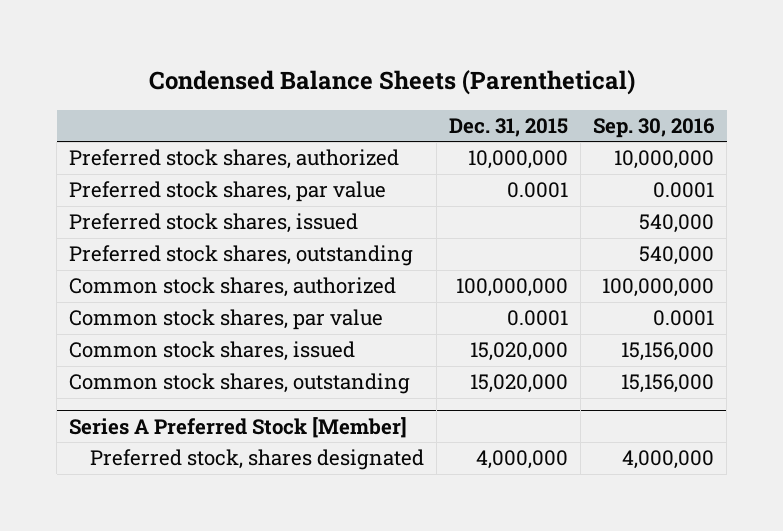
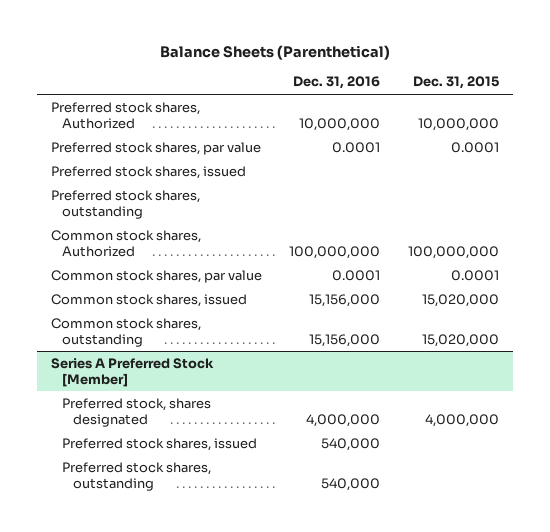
- Condensed Balance Sheets (Parenthetical)
+ Balance Sheets (Parenthetical)
- | Dec. 31, 2015 | Sep. 30, 2016
+ | Dec. 31, 2016 | Dec. 31, 2015
- Preferred stock shares, authorized | 10,000,000 | 10,000,000
+ Preferred stock shares, Authorized | 10,000,000 | 10,000,000
- Common stock shares, authorized | 100,000,000 | 100,000,000
+ Common stock shares, Authorized | 100,000,000 | 100,000,000
@ Series A Preferred Stock [Member]
+ Preferred stock shares, issued | 540,000 |
+ Preferred stock shares, outstanding | 540,000 |

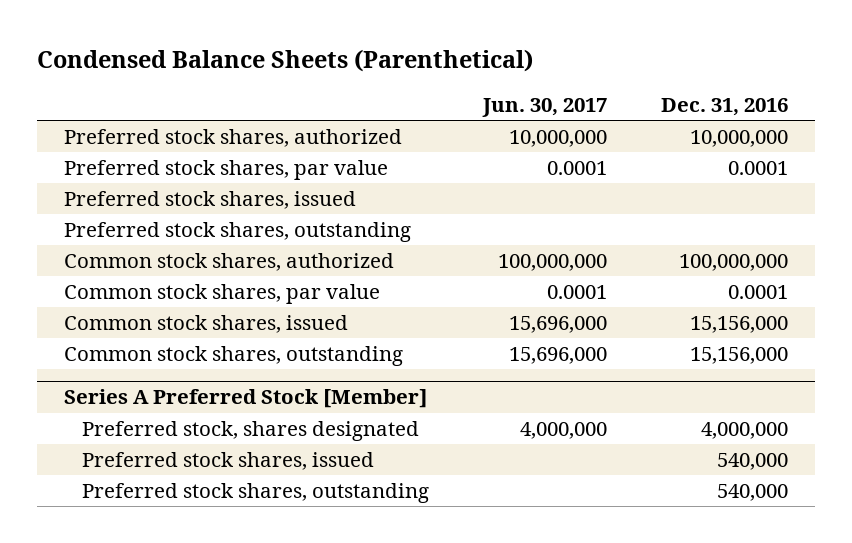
- Balance Sheets (Parenthetical)
+ Condensed Balance Sheets (Parenthetical)
- | Dec. 31, 2016 | Dec. 31, 2015
+ | Jun. 30, 2017 | Dec. 31, 2016
- Preferred stock shares, Authorized | 10,000,000 | 10,000,000
+ Preferred stock shares, authorized | 10,000,000 | 10,000,000
- Common stock shares, Authorized | 100,000,000 | 100,000,000
+ Common stock shares, authorized | 100,000,000 | 100,000,000

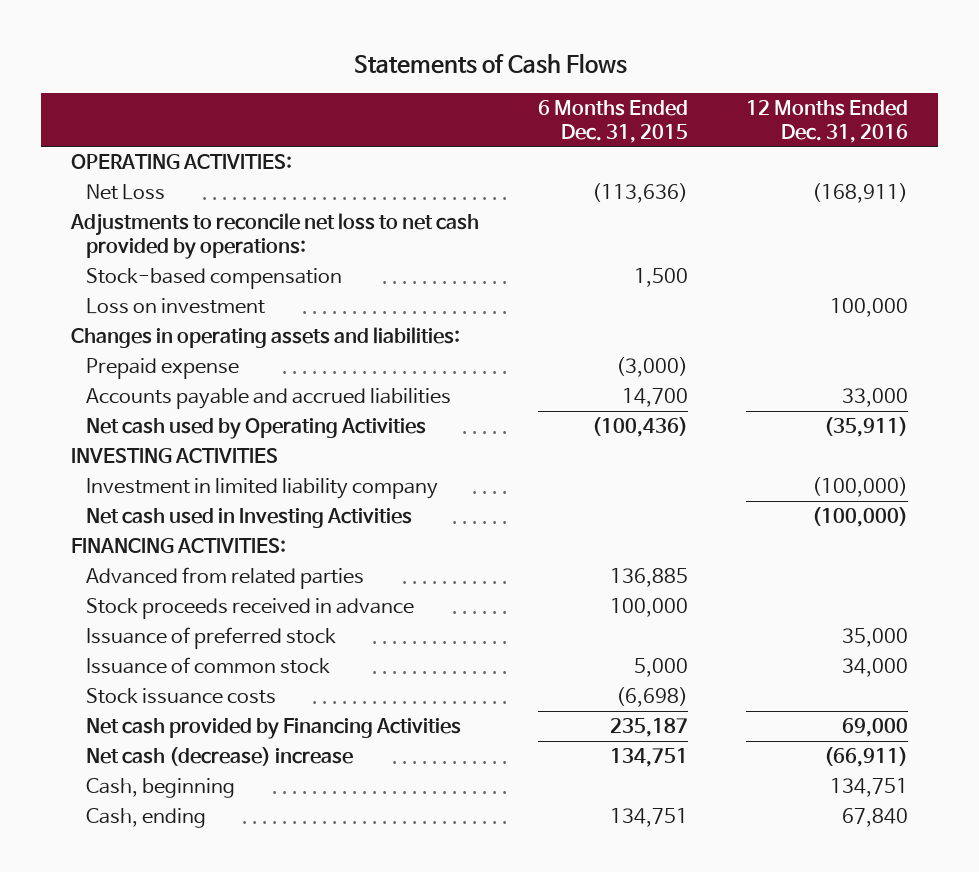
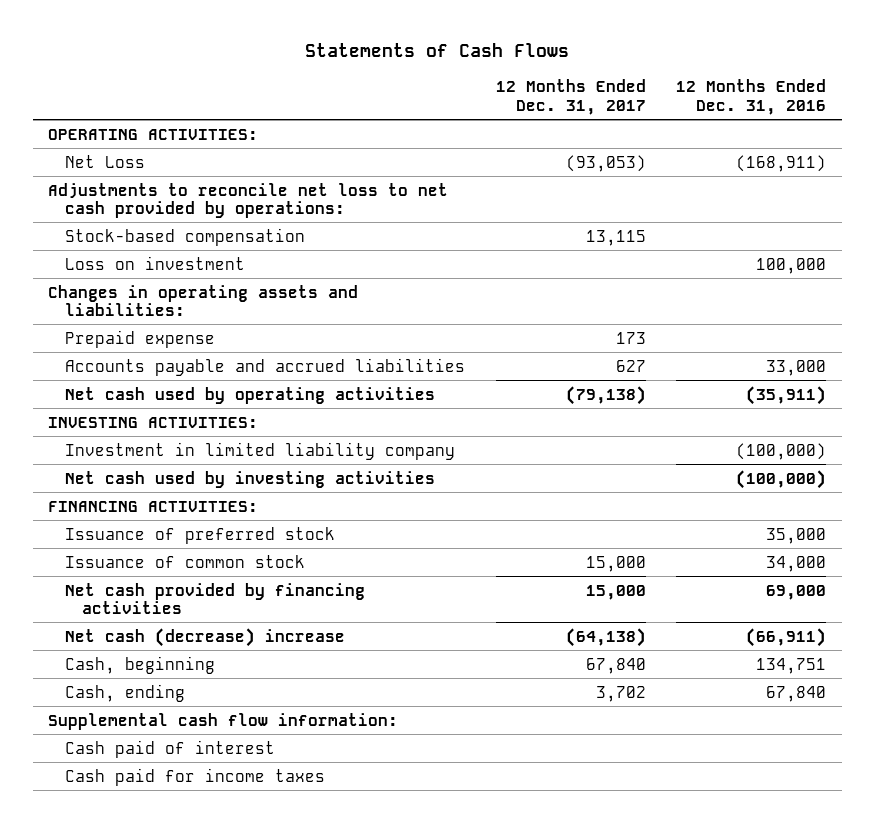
- | 6 Months Ended Dec. 31, 2015 | 12 Months Ended Dec. 31, 2016
+ | 12 Months Ended Dec. 31, 2017 | 12 Months Ended Dec. 31, 2016
- Net cash used by Operating Activities | (100,436) | (35,911)
- INVESTING ACTIVITIES
+ Net cash used by operating activities | (79,138) | (35,911)
+ INVESTING ACTIVITIES:
- Net cash used in Investing Activities | | (100,000)
+ Net cash used by investing activities | | (100,000)
- Advanced from related parties | 136,885 |
- Stock proceeds received in advance | 100,000 |
- Stock issuance costs | (6,698) |
- Net cash provided by Financing Activities | 235,187 | 69,000
+ Net cash provided by financing activities | 15,000 | 69,000
+ Supplemental cash flow information:
+ Cash paid of interest
+ Cash paid for income taxes

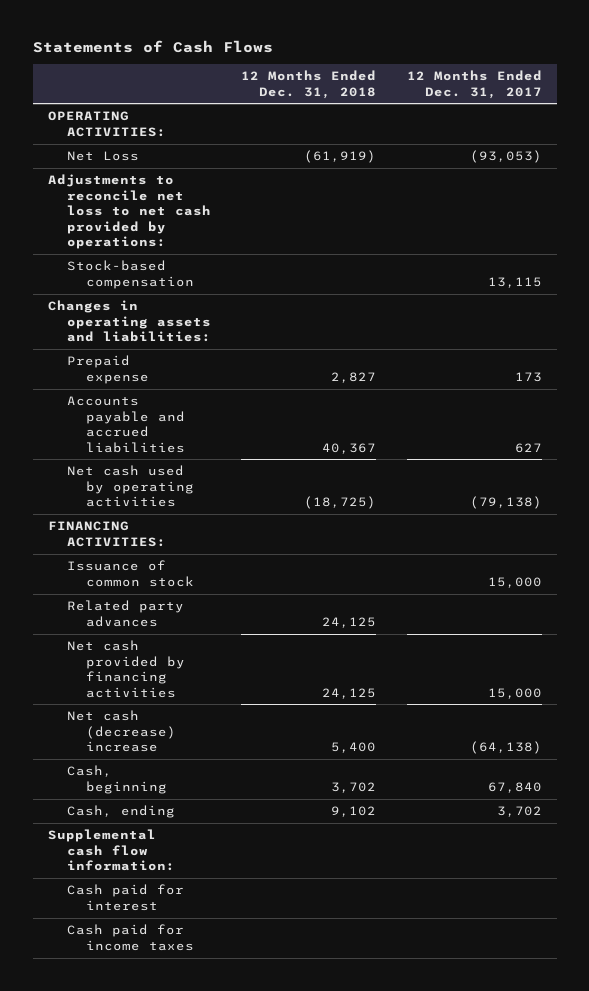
- | 12 Months Ended Dec. 31, 2017 | 12 Months Ended Dec. 31, 2016
+ | 12 Months Ended Dec. 31, 2018 | 12 Months Ended Dec. 31, 2017
- Loss on investment | | 100,000
- INVESTING ACTIVITIES:
- Investment in limited liability company | | (100,000)
- Net cash used by investing activities | | (100,000)
- Issuance of preferred stock | | 35,000
+ Related party advances | 24,125 |
- Cash paid of interest
+ Cash paid for interest

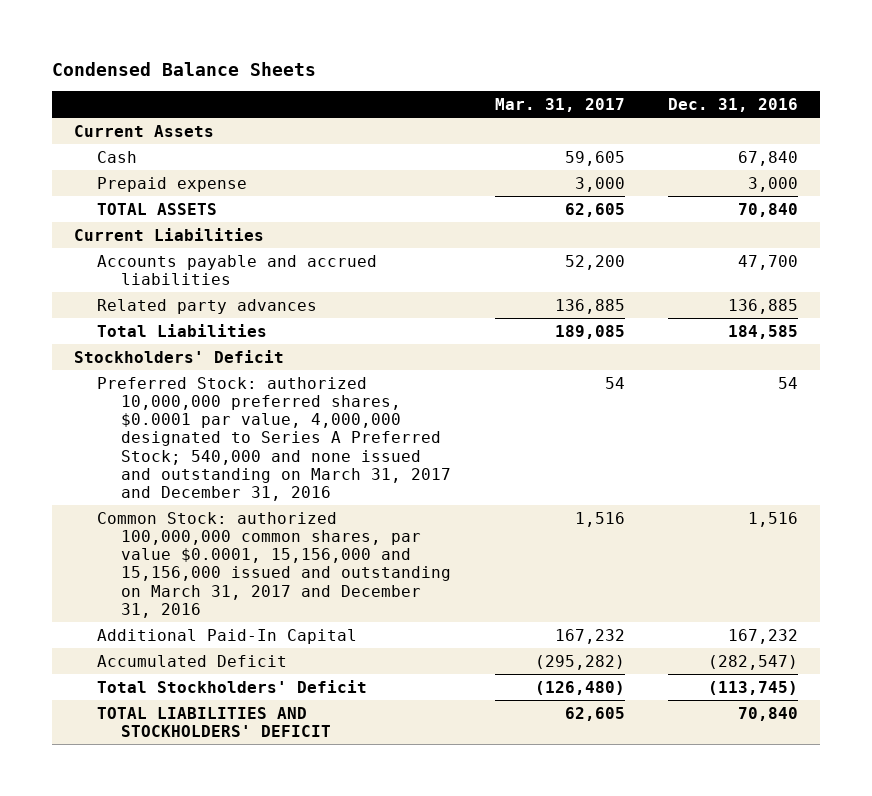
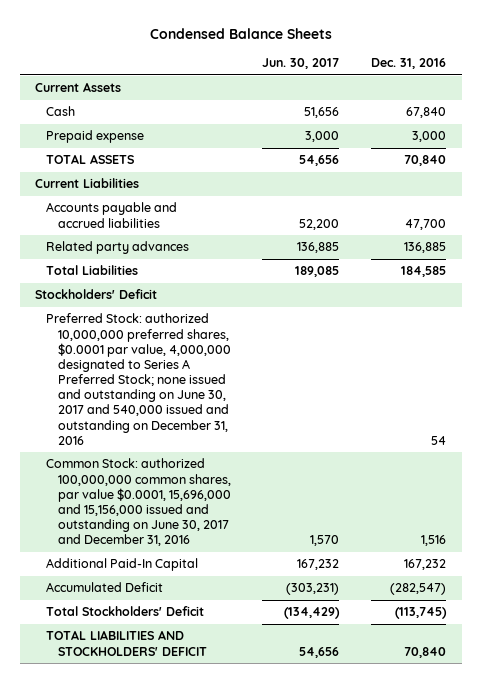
- | Mar. 31, 2017 | Dec. 31, 2016
+ | Jun. 30, 2017 | Dec. 31, 2016
- Preferred Stock: authorized 10,000,000 preferred shares, $0.0001 par value, 4,000,000 designated to Series A Preferred Stock; 540,000 and none issued and outstanding on March 31, 2017 and December 31, 2016 | 54 | 54
- Common Stock: authorized 100,000,000 common shares, par value $0.0001, 15,156,000 and 15,156,000 issued and outstanding on March 31, 2017 and December 31, 2016 | 1,516 | 1,516
+ Preferred Stock: authorized 10,000,000 preferred shares, $0.0001 par value, 4,000,000 designated to Series A Preferred Stock; none issued and outstanding on June 30, 2017 and 540,000 issued and outstanding on December 31, 2016 | | 54
+ Common Stock: authorized 100,000,000 common shares, par value $0.0001, 15,696,000 and 15,156,000 issued and outstanding on June 30, 2017 and December 31, 2016 | 1,570 | 1,516

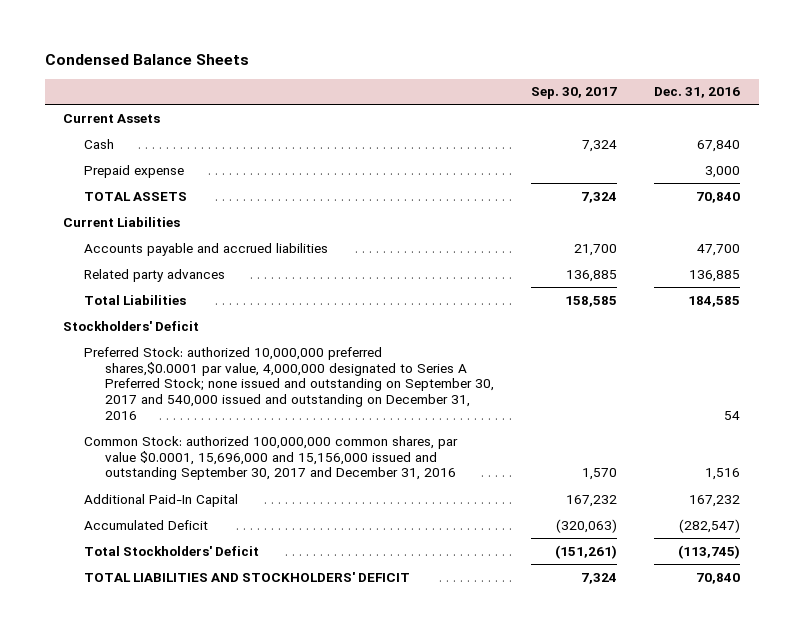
- | Jun. 30, 2017 | Dec. 31, 2016
+ | Sep. 30, 2017 | Dec. 31, 2016
- Preferred Stock: authorized 10,000,000 preferred shares, $0.0001 par value, 4,000,000 designated to Series A Preferred Stock; none issued and outstanding on June 30, 2017 and 540,000 issued and outstanding on December 31, 2016 | | 54
- Common Stock: authorized 100,000,000 common shares, par value $0.0001, 15,696,000 and 15,156,000 issued and outstanding on June 30, 2017 and December 31, 2016 | 1,570 | 1,516
+ Preferred Stock: authorized 10,000,000 preferred shares,$0.0001 par value, 4,000,000 designated to Series A Preferred Stock; none issued and outstanding on September 30, 2017 and 540,000 issued and outstanding on December 31, 2016 | | 54
+ Common Stock: authorized 100,000,000 common shares, par value $0.0001, 15,696,000 and 15,156,000 issued and outstanding September 30, 2017 and December 31, 2016 | 1,570 | 1,516

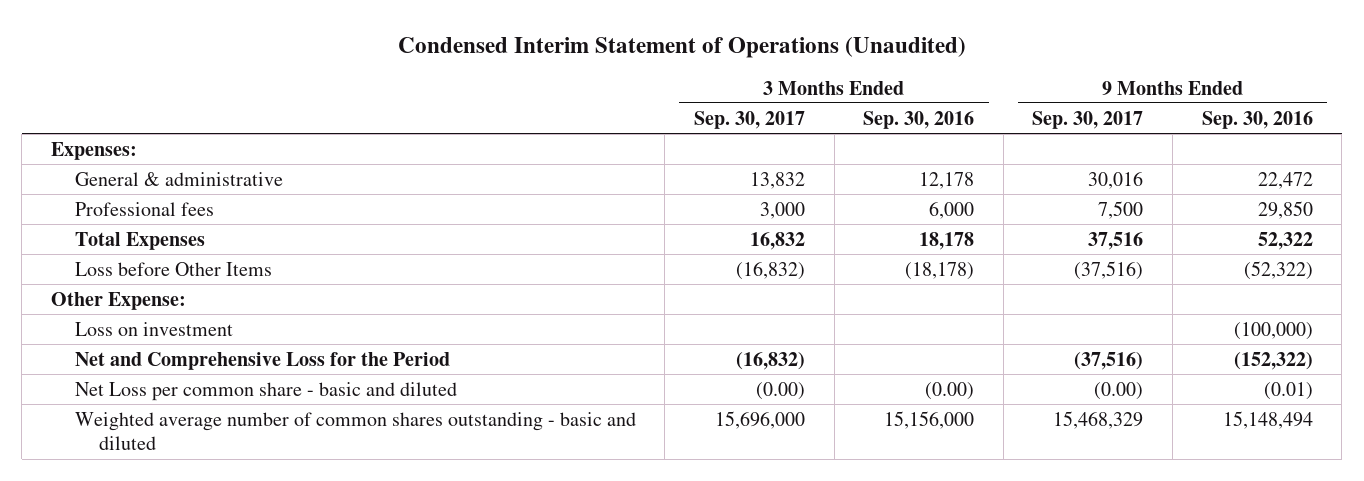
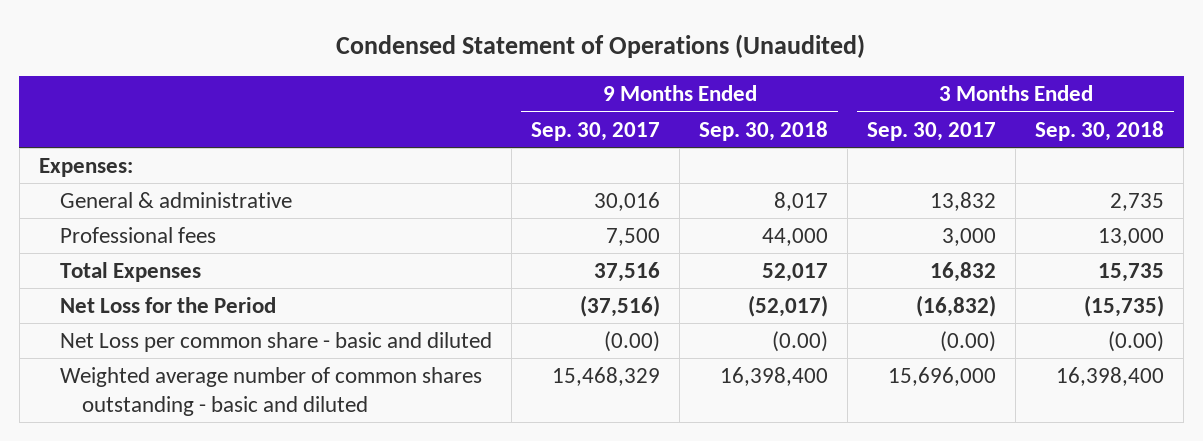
- Condensed Interim Statement of Operations (Unaudited)
+ Condensed Statement of Operations (Unaudited)
- | 3 Months Ended Sep. 30, 2017 | 3 Months Ended Sep. 30, 2016 | 9 Months Ended Sep. 30, 2017 | 9 Months Ended Sep. 30, 2016
+ | 9 Months Ended Sep. 30, 2017 | 9 Months Ended Sep. 30, 2018 | 3 Months Ended Sep. 30, 2017 | 3 Months Ended Sep. 30, 2018
- Loss before Other Items | (16,832) | (18,178) | (37,516) | (52,322)
- Other Expense:
- Loss on investment | | | | (100,000)
- Net and Comprehensive Loss for the Period | (16,832) | | (37,516) | (152,322)
+ Net Loss for the Period | (37,516) | (52,017) | (16,832) | (15,735)

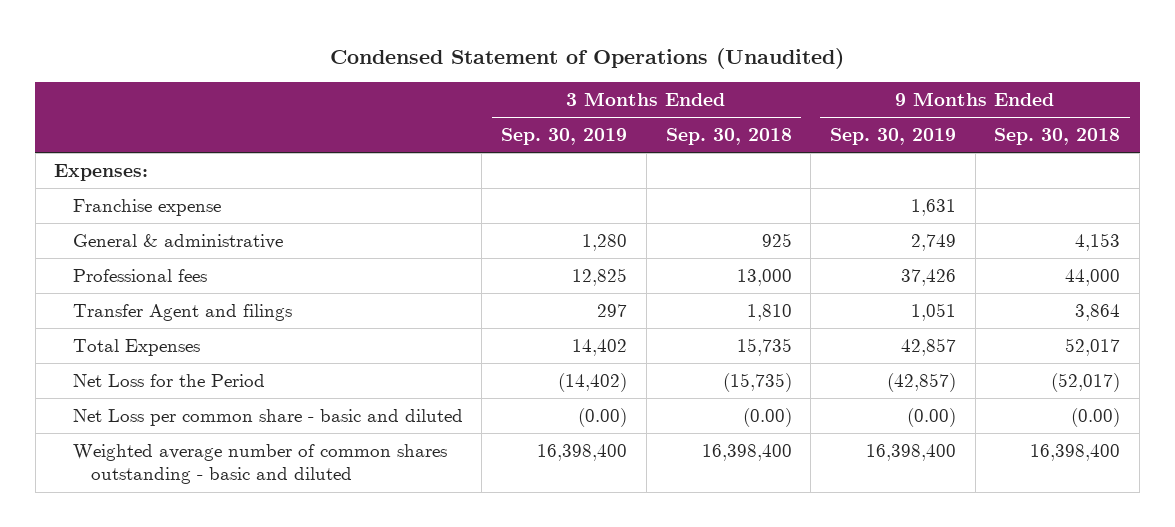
- | 9 Months Ended Sep. 30, 2017 | 9 Months Ended Sep. 30, 2018 | 3 Months Ended Sep. 30, 2017 | 3 Months Ended Sep. 30, 2018
+ | 3 Months Ended Sep. 30, 2019 | 3 Months Ended Sep. 30, 2018 | 9 Months Ended Sep. 30, 2019 | 9 Months Ended Sep. 30, 2018
- General & administrative | 30,016 | 8,017 | 13,832 | 2,735
+ Franchise expense | | | 1,631 |
+ General & administrative | 1,280 | 925 | 2,749 | 4,153
+ Transfer Agent and filings | 297 | 1,810 | 1,051 | 3,864

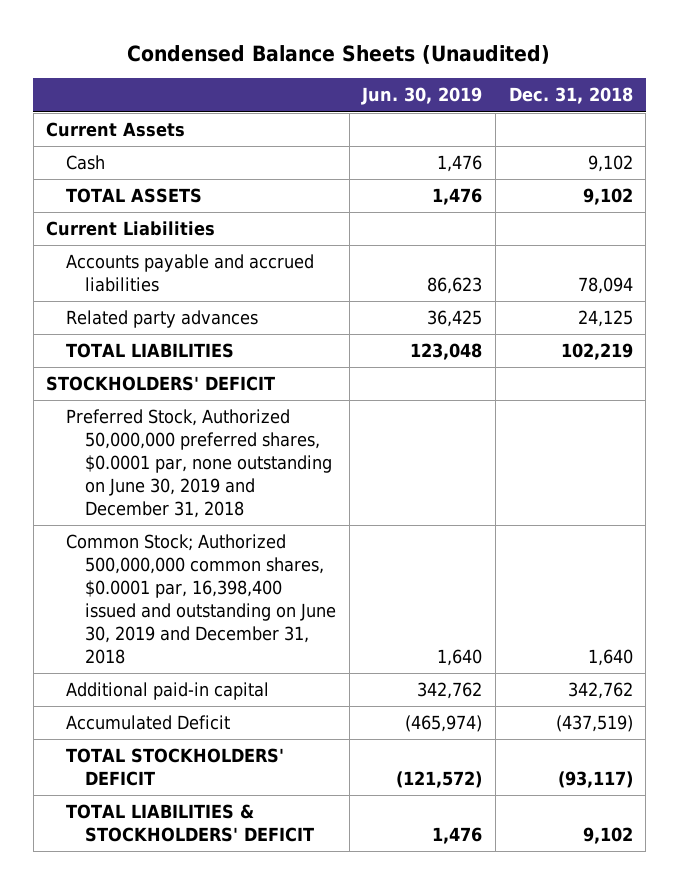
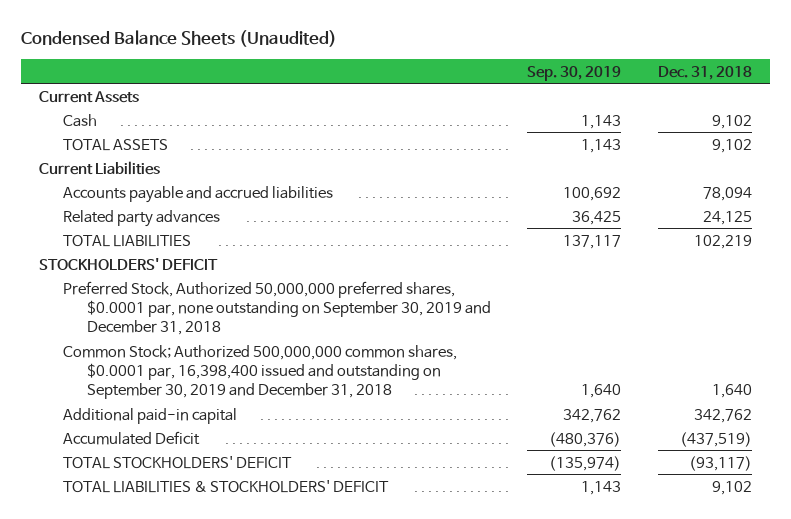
- | Jun. 30, 2019 | Dec. 31, 2018
+ | Sep. 30, 2019 | Dec. 31, 2018
- Preferred Stock, Authorized 50,000,000 preferred shares, $0.0001 par, none outstanding on June 30, 2019 and December 31, 2018
- Common Stock; Authorized 500,000,000 common shares, $0.0001 par, 16,398,400 issued and outstanding on June 30, 2019 and December 31, 2018 | 1,640 | 1,640
+ Preferred Stock, Authorized 50,000,000 preferred shares, $0.0001 par, none outstanding on September 30, 2019 and December 31, 2018
+ Common Stock; Authorized 500,000,000 common shares, $0.0001 par, 16,398,400 issued and outstanding on September 30, 2019 and December 31, 2018 | 1,640 | 1,640

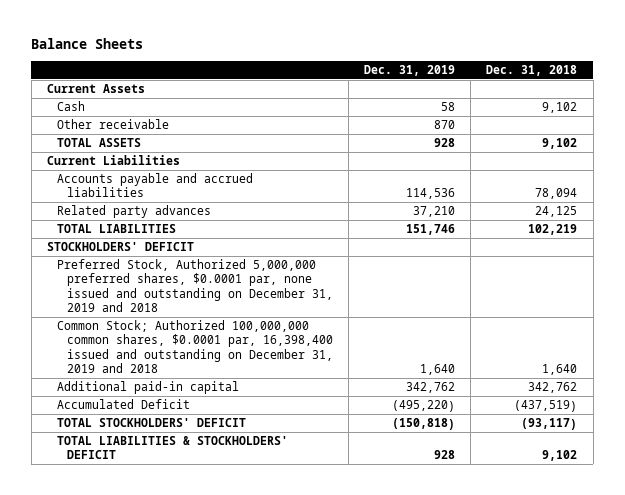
- Condensed Balance Sheets (Unaudited)
+ Balance Sheets
- | Sep. 30, 2019 | Dec. 31, 2018
+ | Dec. 31, 2019 | Dec. 31, 2018
+ Other receivable | 870 |
- Preferred Stock, Authorized 50,000,000 preferred shares, $0.0001 par, none outstanding on September 30, 2019 and December 31, 2018
- Common Stock; Authorized 500,000,000 common shares, $0.0001 par, 16,398,400 issued and outstanding on September 30, 2019 and December 31, 2018 | 1,640 | 1,640
+ Preferred Stock, Authorized 5,000,000 preferred shares, $0.0001 par, none issued and outstanding on December 31, 2019 and 2018
+ Common Stock; Authorized 100,000,000 common shares, $0.0001 par, 16,398,400 issued and outstanding on December 31, 2019 and 2018 | 1,640 | 1,640

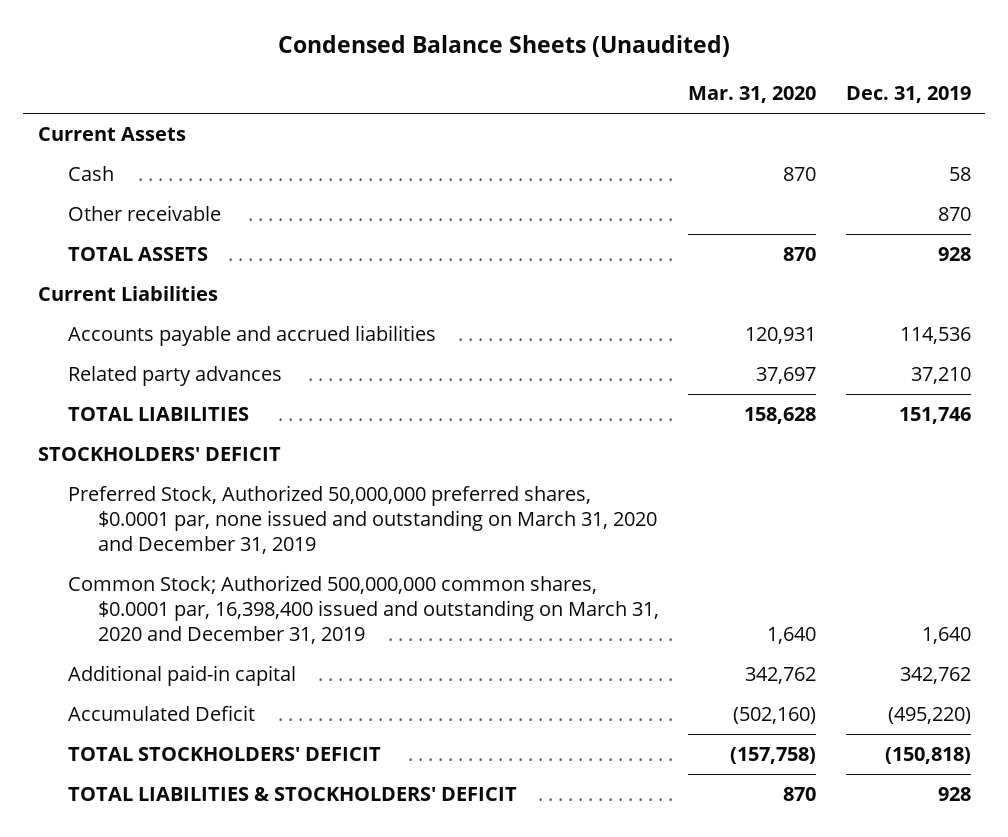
- Balance Sheets
+ Condensed Balance Sheets (Unaudited)
- | Dec. 31, 2019 | Dec. 31, 2018
+ | Mar. 31, 2020 | Dec. 31, 2019
- Preferred Stock, Authorized 5,000,000 preferred shares, $0.0001 par, none issued and outstanding on December 31, 2019 and 2018
- Common Stock; Authorized 100,000,000 common shares, $0.0001 par, 16,398,400 issued and outstanding on December 31, 2019 and 2018 | 1,640 | 1,640
+ Preferred Stock, Authorized 50,000,000 preferred shares, $0.0001 par, none issued and outstanding on March 31, 2020 and December 31, 2019
+ Common Stock; Authorized 500,000,000 common shares, $0.0001 par, 16,398,400 issued and outstanding on March 31, 2020 and December 31, 2019 | 1,640 | 1,640

